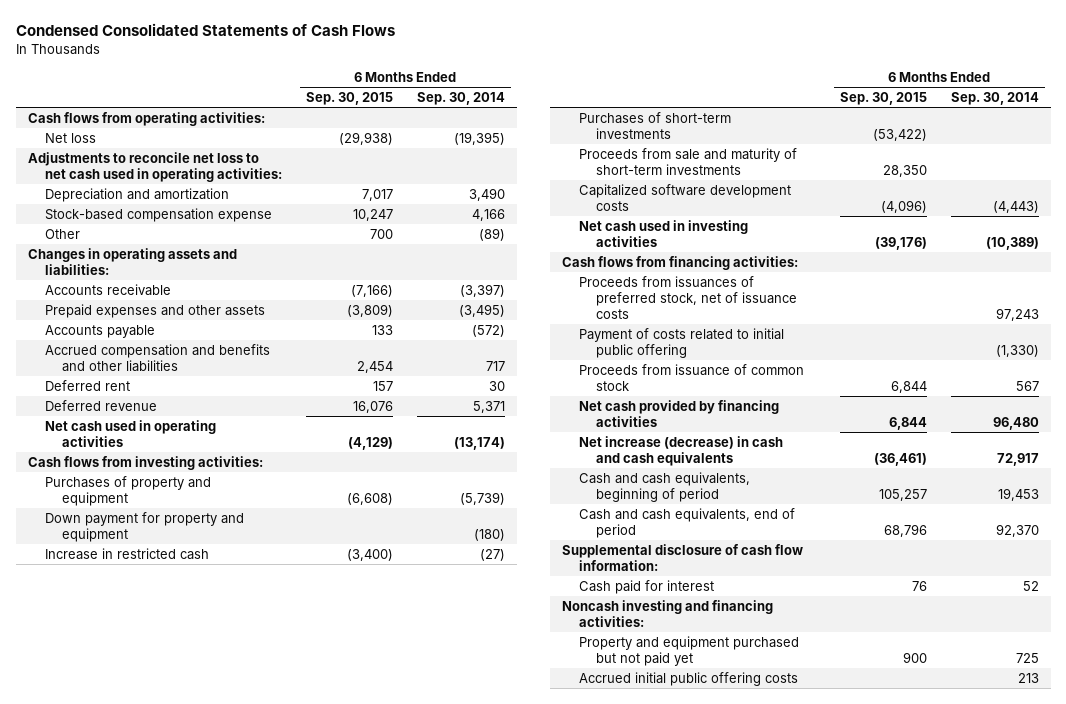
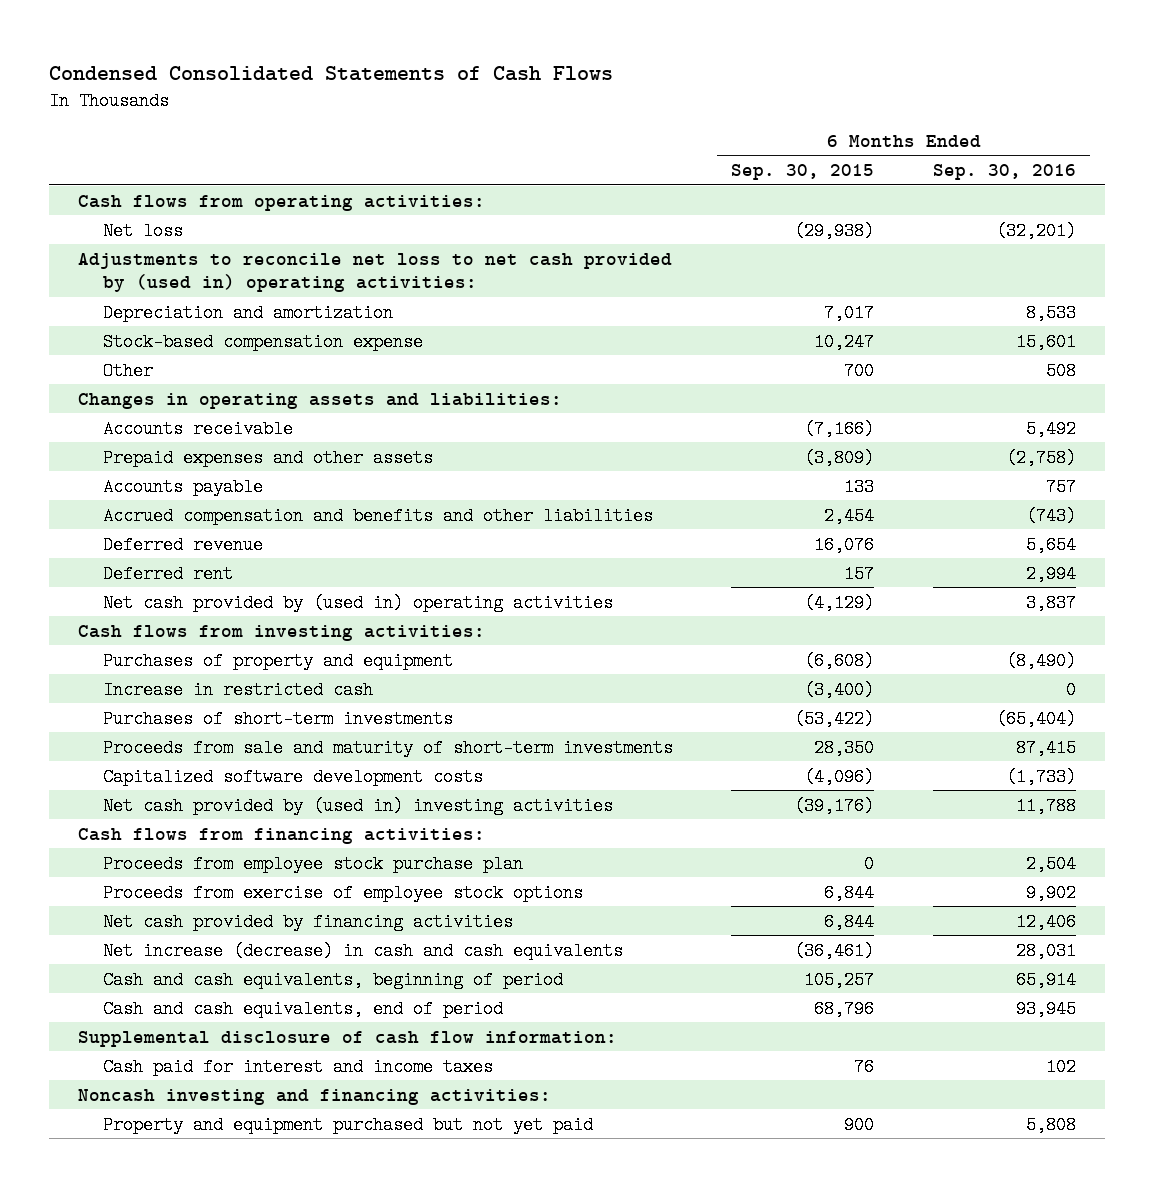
- | 6 Months Ended Sep. 30, 2015 | 6 Months Ended Sep. 30, 2014
+ | 6 Months Ended Sep. 30, 2015 | 6 Months Ended Sep. 30, 2016
- Adjustments to reconcile net loss to net cash used in operating activities:
+ Adjustments to reconcile net loss to net cash provided by (used in) operating activities:
- Net cash used in operating activities | (4,129) | (13,174)
moved down: Deferred rent | 157 | 2,994
+ Net cash provided by (used in) operating activities | (4,129) | 3,837
- Down payment for property and equipment | | (180)
- Net cash used in investing activities | (39,176) | (10,389)
+ Net cash provided by (used in) investing activities | (39,176) | 11,788
- Proceeds from issuances of preferred stock, net of issuance costs | | 97,243
- Payment of costs related to initial public offering | | (1,330)
- Proceeds from issuance of common stock | 6,844 | 567
+ Proceeds from employee stock purchase plan | 0 | 2,504
+ Proceeds from exercise of employee stock options | 6,844 | 9,902
- Cash paid for interest | 76 | 52
+ Cash paid for interest and income taxes | 76 | 102
- Property and equipment purchased but not paid yet | 900 | 725
- Accrued initial public offering costs | | 213
+ Property and equipment purchased but not yet paid | 900 | 5,808

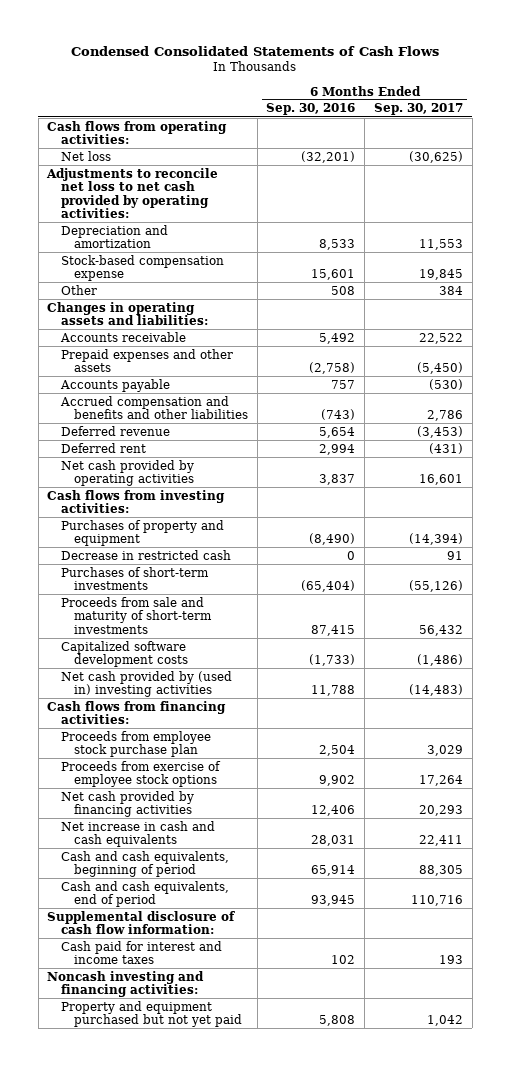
- | 6 Months Ended Sep. 30, 2015 | 6 Months Ended Sep. 30, 2016
+ | 6 Months Ended Sep. 30, 2016 | 6 Months Ended Sep. 30, 2017
- Adjustments to reconcile net loss to net cash provided by (used in) operating activities:
+ Adjustments to reconcile net loss to net cash provided by operating activities:
- Net cash provided by (used in) operating activities | (4,129) | 3,837
+ Net cash provided by operating activities | 3,837 | 16,601
- Increase in restricted cash | (3,400) | 0
+ Decrease in restricted cash | 0 | 91
- Net increase (decrease) in cash and cash equivalents | (36,461) | 28,031
+ Net increase in cash and cash equivalents | 28,031 | 22,411

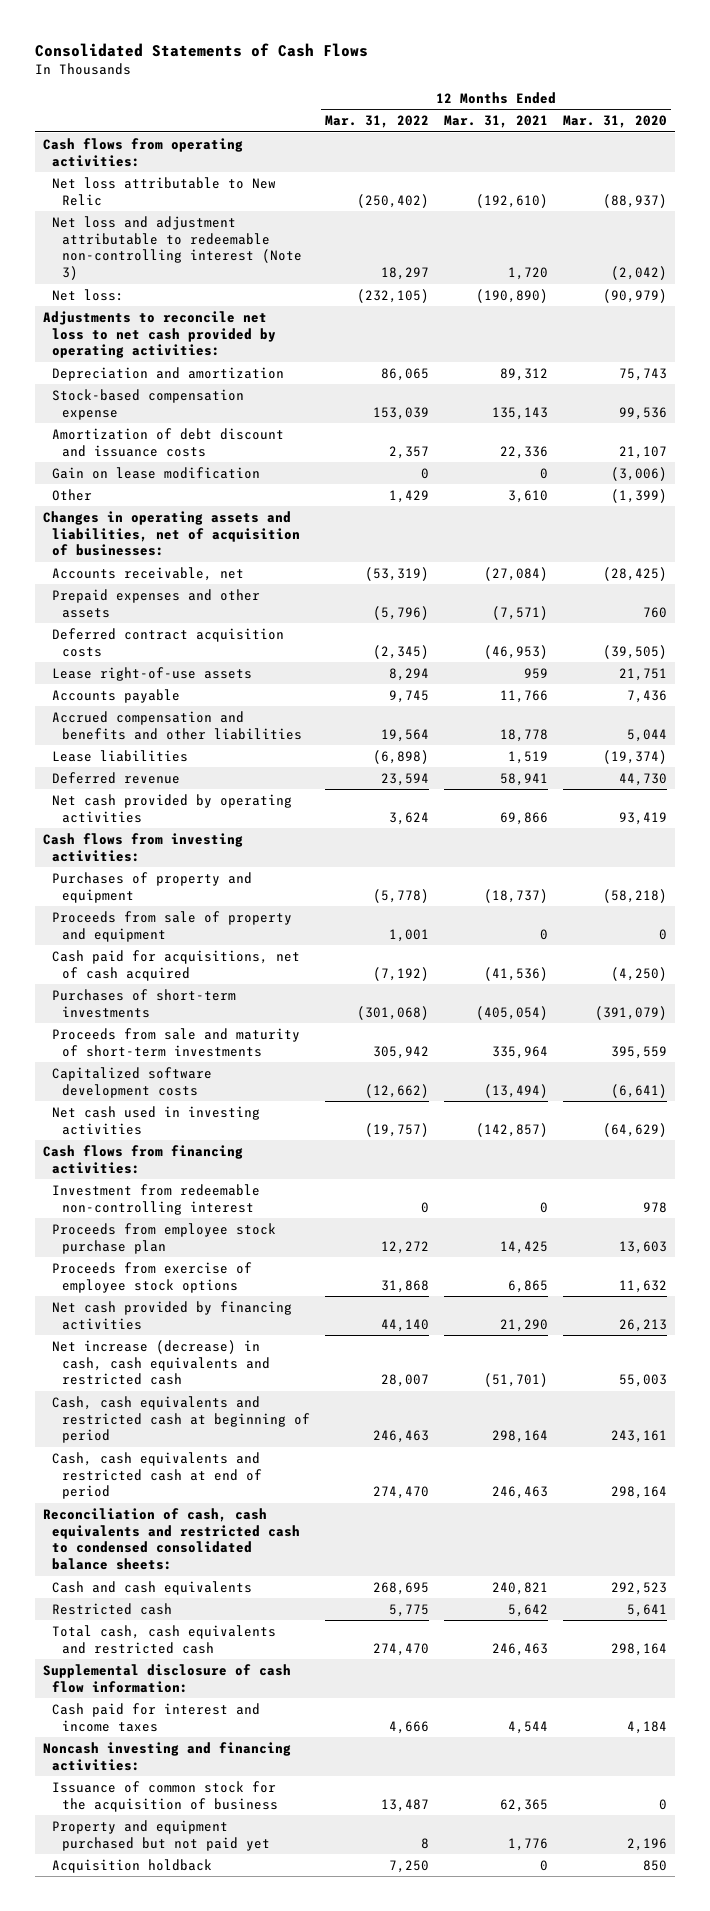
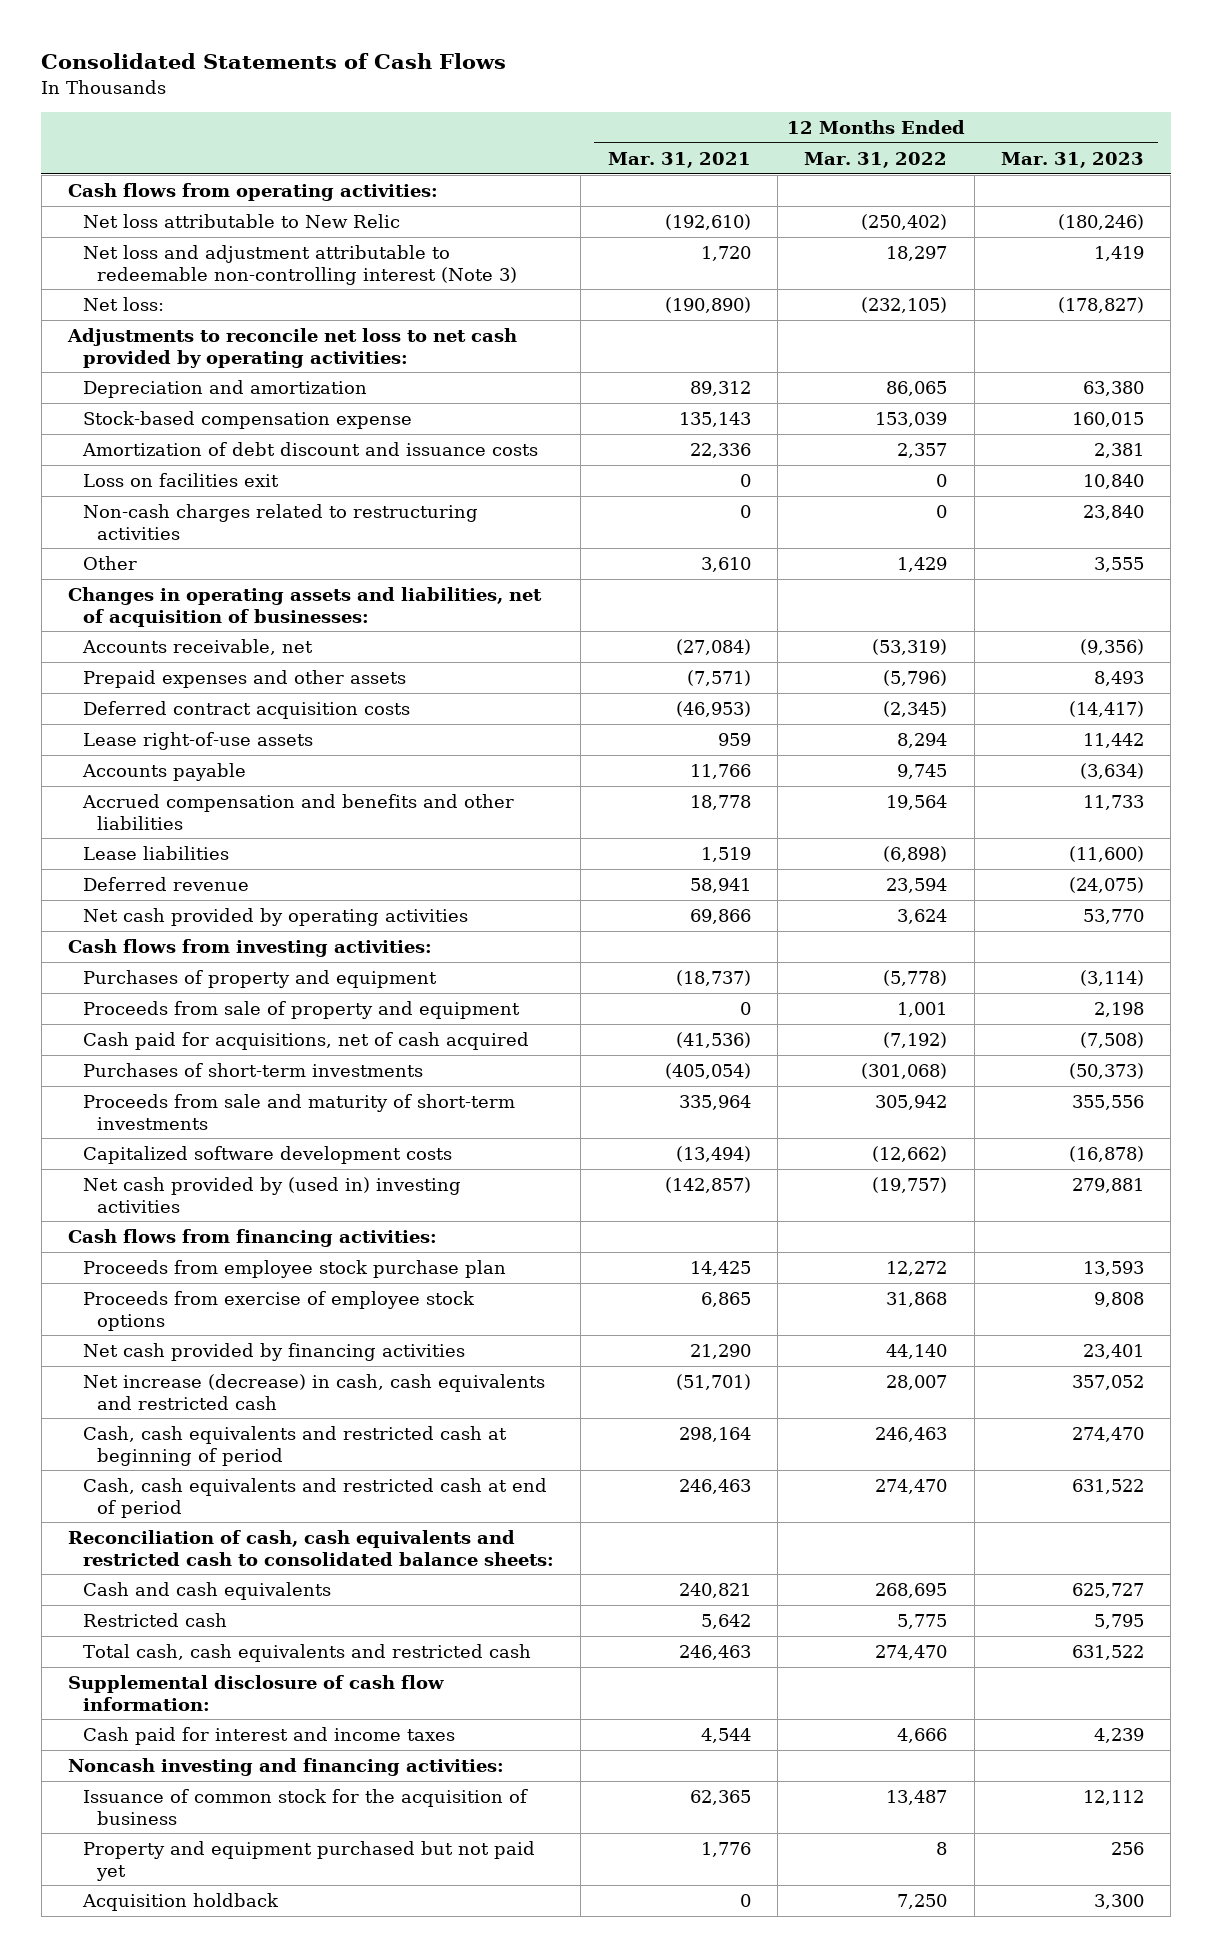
- | 12 Months Ended Mar. 31, 2022 | 12 Months Ended Mar. 31, 2021 | 12 Months Ended Mar. 31, 2020
+ | 12 Months Ended Mar. 31, 2021 | 12 Months Ended Mar. 31, 2022 | 12 Months Ended Mar. 31, 2023
- Gain on lease modification | 0 | 0 | (3,006)
+ Loss on facilities exit | 0 | 0 | 10,840
+ Non-cash charges related to restructuring activities | 0 | 0 | 23,840
- Net cash used in investing activities | (19,757) | (142,857) | (64,629)
+ Net cash provided by (used in) investing activities | (142,857) | (19,757) | 279,881
- Investment from redeemable non-controlling interest | 0 | 0 | 978
- Reconciliation of cash, cash equivalents and restricted cash to condensed consolidated balance sheets:
+ Reconciliation of cash, cash equivalents and restricted cash to consolidated balance sheets:

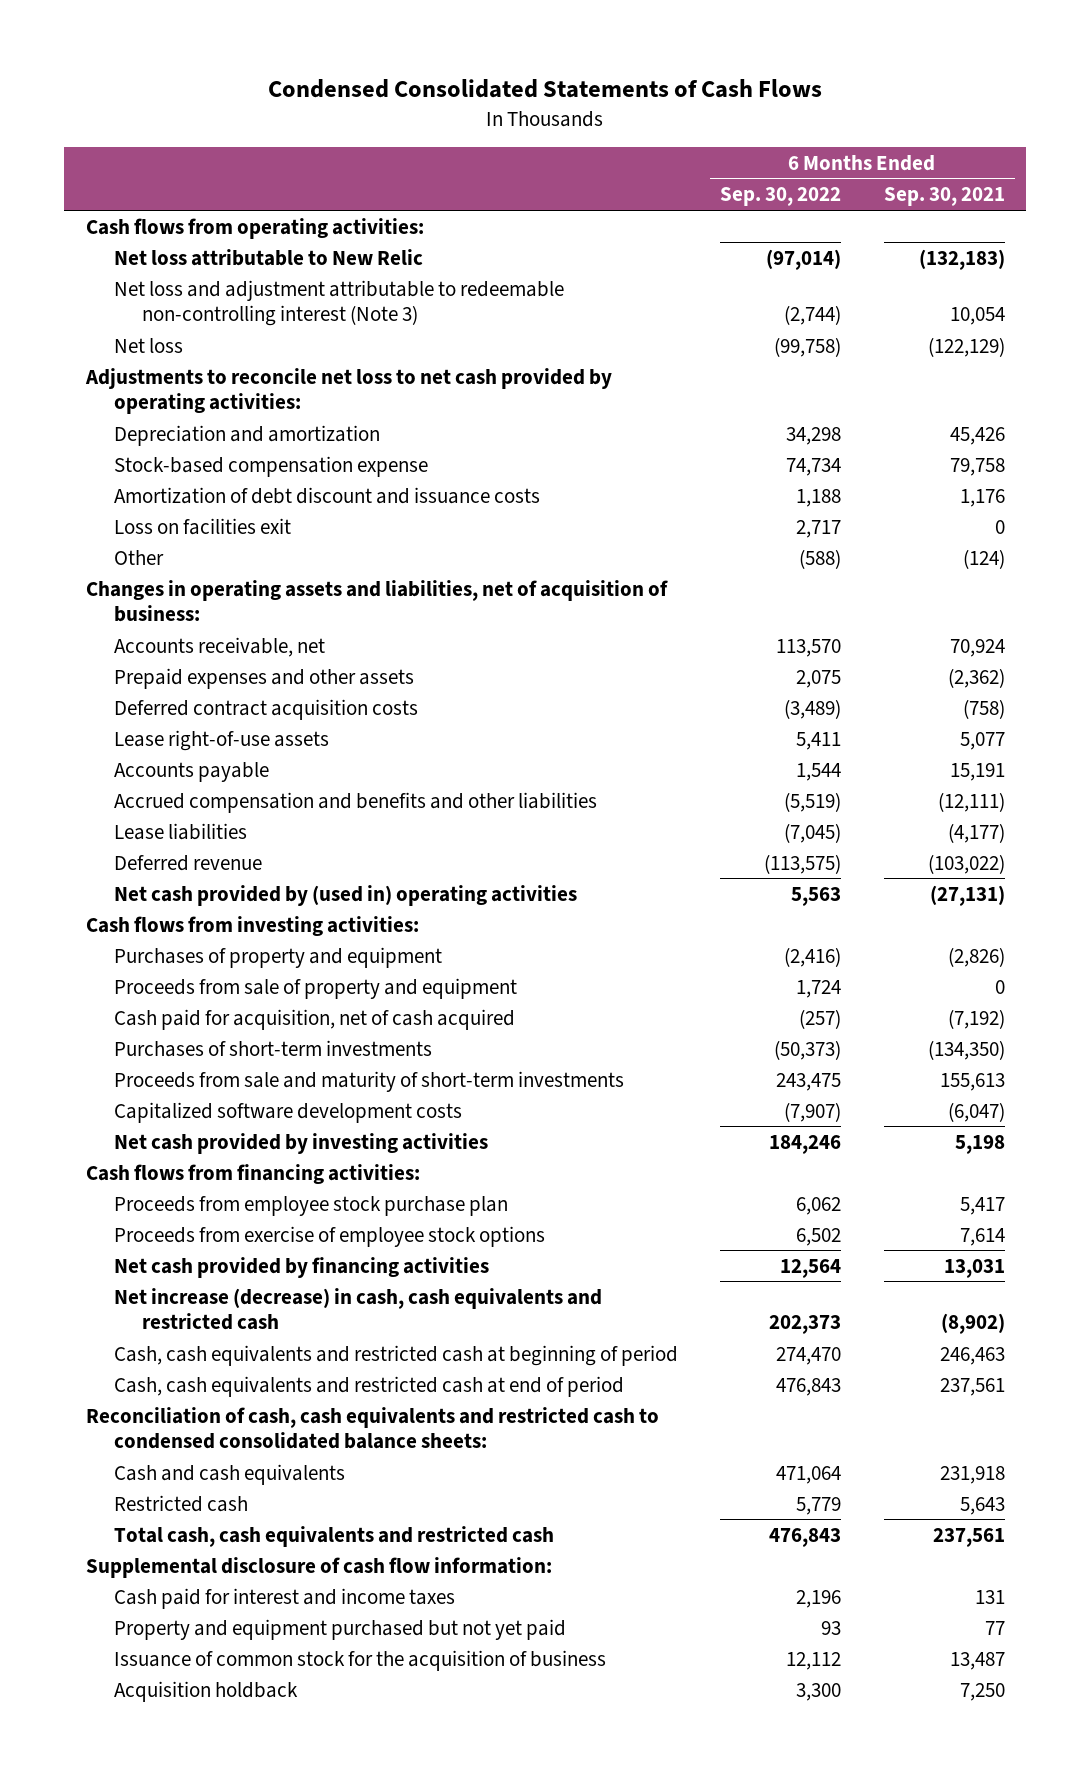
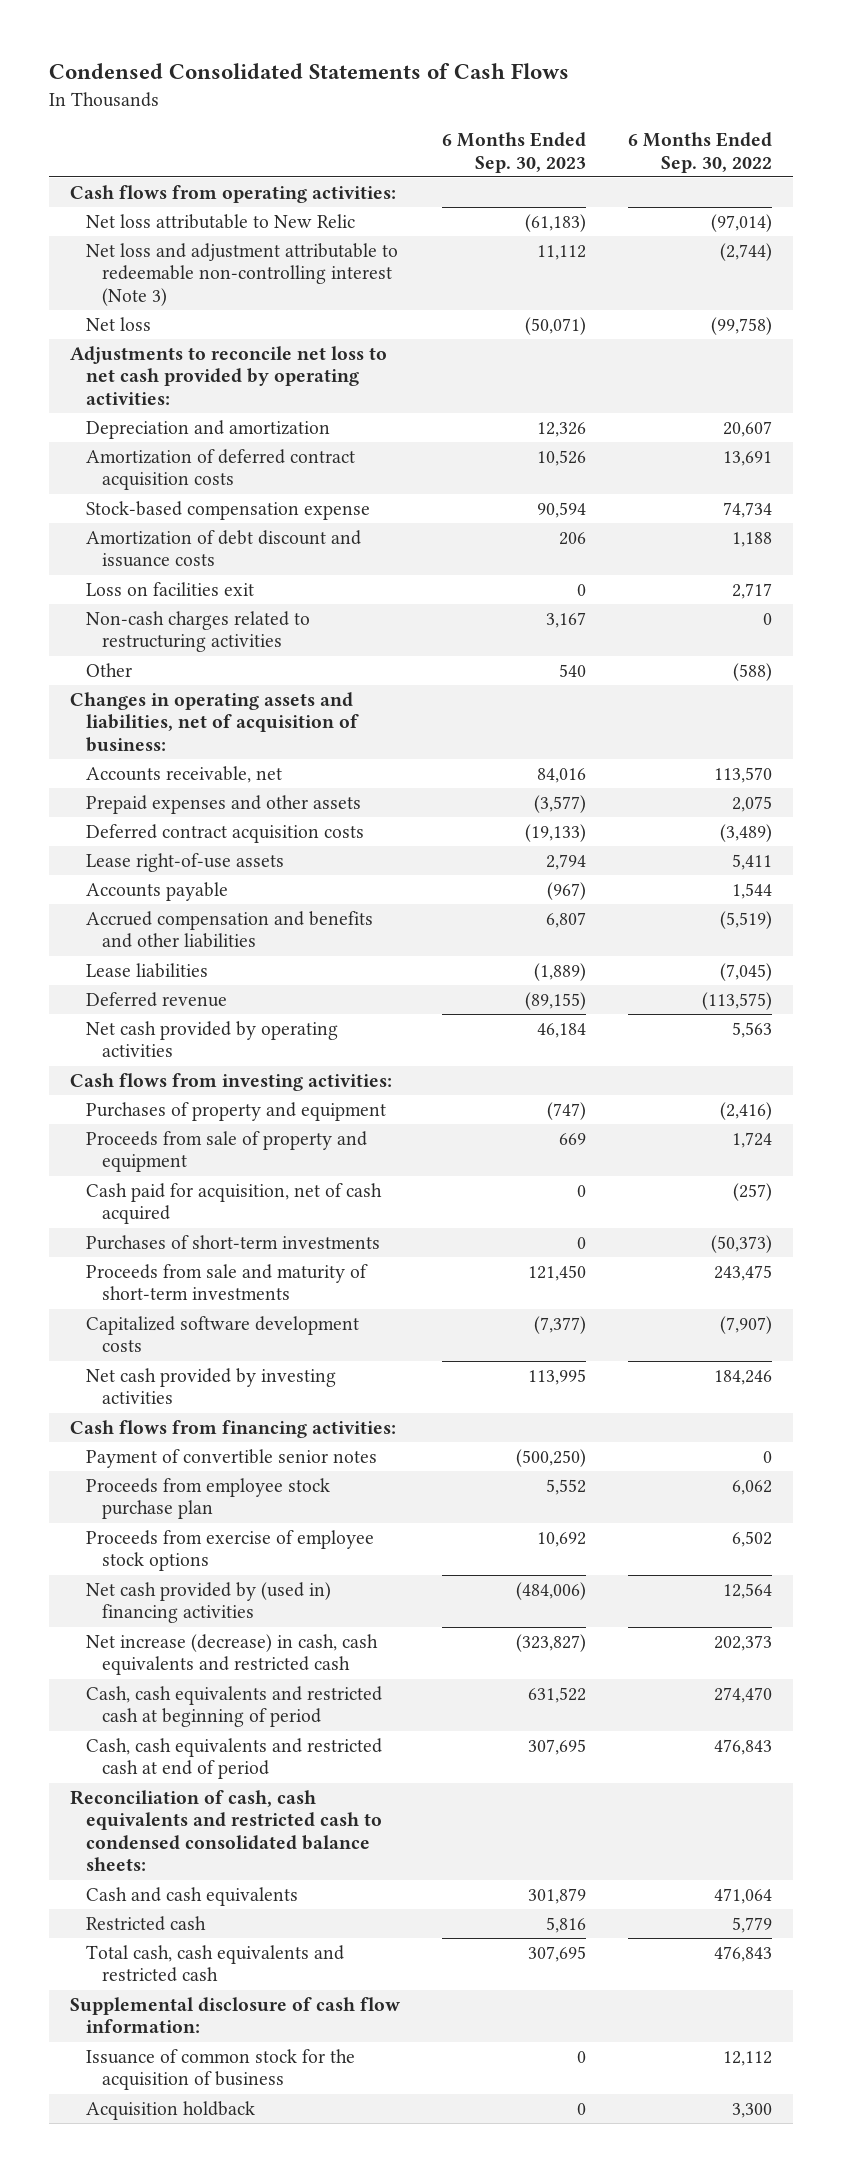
- | 6 Months Ended Sep. 30, 2022 | 6 Months Ended Sep. 30, 2021
+ | 6 Months Ended Sep. 30, 2023 | 6 Months Ended Sep. 30, 2022
- Depreciation and amortization | 34,298 | 45,426
+ Depreciation and amortization | 12,326 | 20,607
+ Amortization of deferred contract acquisition costs | 10,526 | 13,691
+ Non-cash charges related to restructuring activities | 3,167 | 0
- Net cash provided by (used in) operating activities | 5,563 | (27,131)
+ Net cash provided by operating activities | 46,184 | 5,563
+ Payment of convertible senior notes | (500,250) | 0
- Net cash provided by financing activities | 12,564 | 13,031
+ Net cash provided by (used in) financing activities | (484,006) | 12,564
- Cash paid for interest and income taxes | 2,196 | 131
- Property and equipment purchased but not yet paid | 93 | 77

